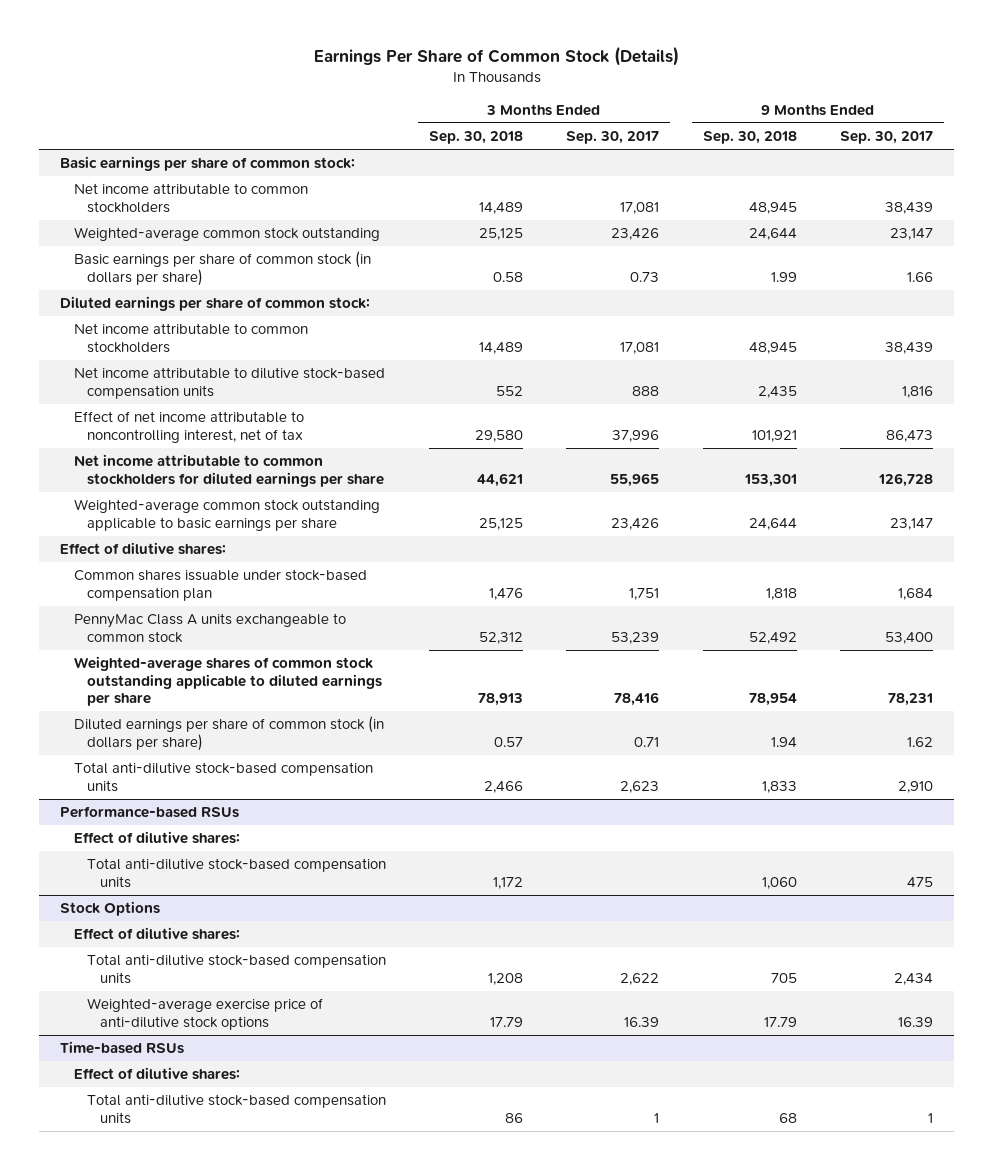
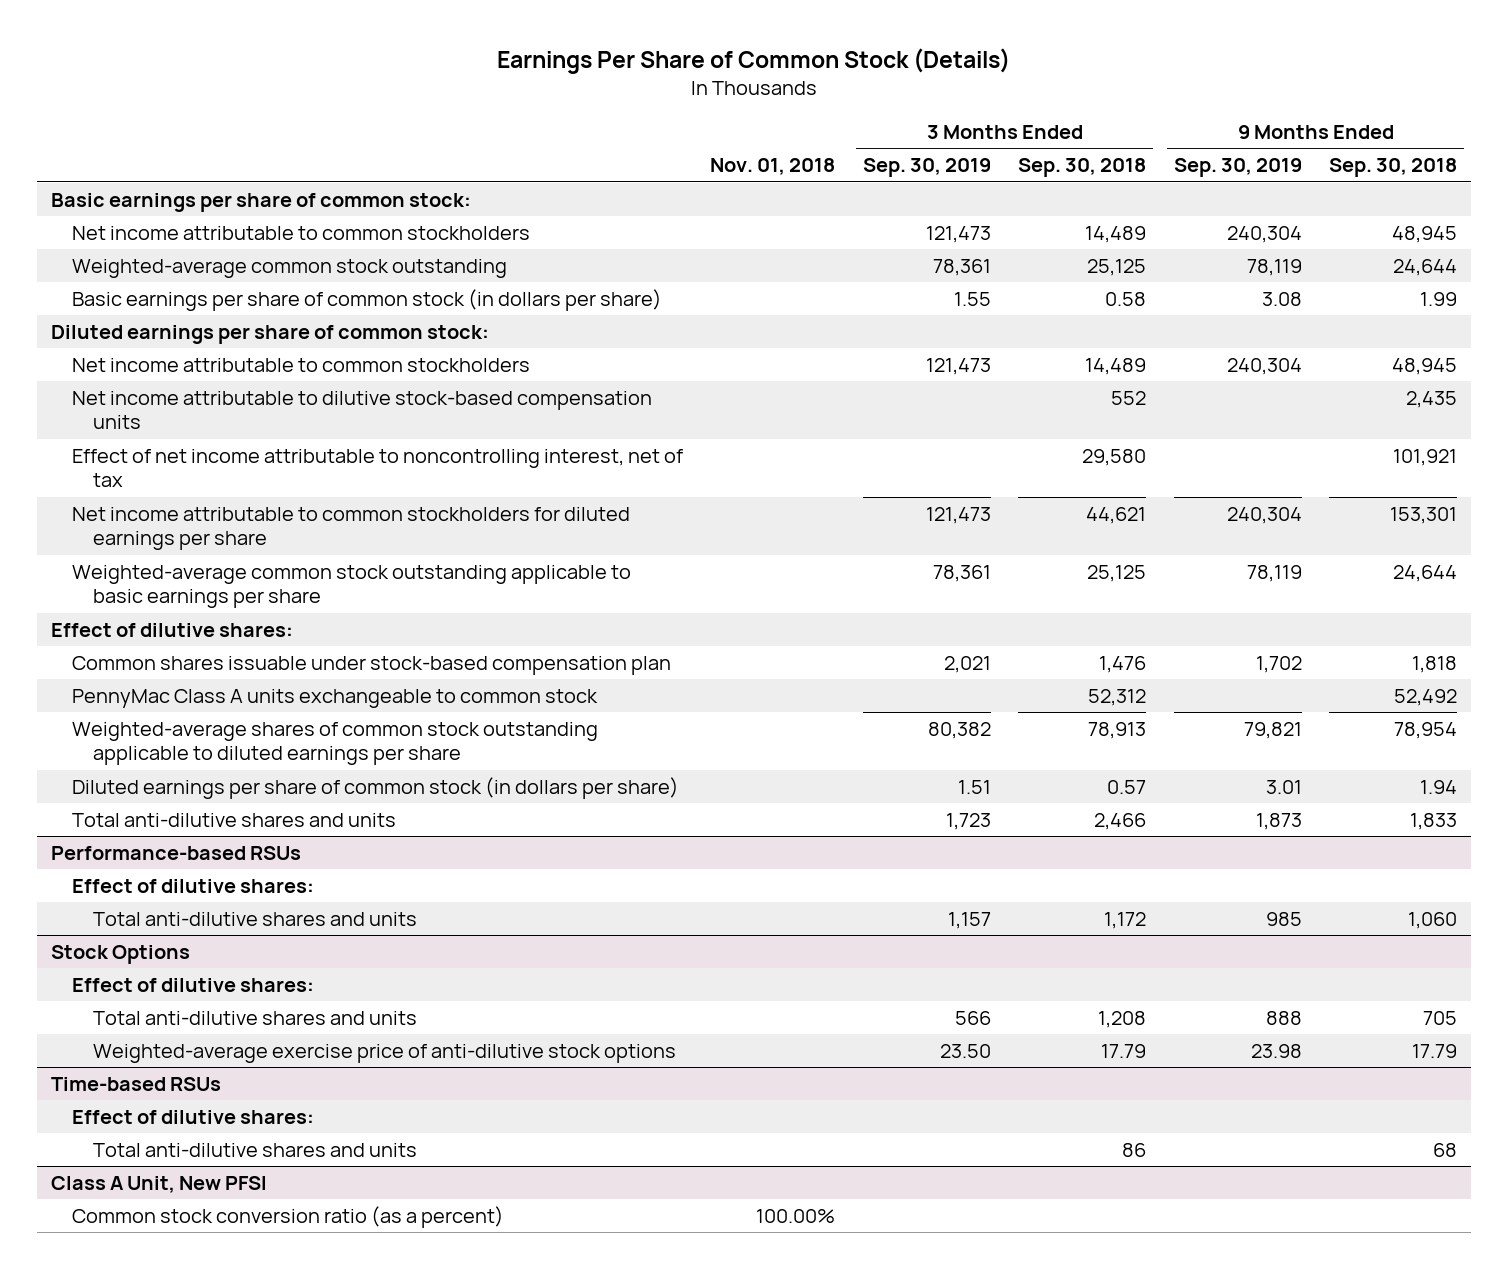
- | 3 Months Ended Sep. 30, 2018 | 3 Months Ended Sep. 30, 2017 | 9 Months Ended Sep. 30, 2018 | 9 Months Ended Sep. 30, 2017
+ | Nov. 01, 2018 | 3 Months Ended Sep. 30, 2019 | 3 Months Ended Sep. 30, 2018 | 9 Months Ended Sep. 30, 2019 | 9 Months Ended Sep. 30, 2018
- Total anti-dilutive stock-based compensation units | 2,466 | 2,623 | 1,833 | 2,910
+ Total anti-dilutive shares and units | | 1,723 | 2,466 | 1,873 | 1,833
@ Performance-based RSUs
- Total anti-dilutive stock-based compensation units | 1,172 | | 1,060 | 475
+ Total anti-dilutive shares and units | | 1,157 | 1,172 | 985 | 1,060
@ Stock Options
- Total anti-dilutive stock-based compensation units | 1,208 | 2,622 | 705 | 2,434
+ Total anti-dilutive shares and units | | 566 | 1,208 | 888 | 705
@ Time-based RSUs
- Total anti-dilutive stock-based compensation units | 86 | 1 | 68 | 1
+ Total anti-dilutive shares and units | | | 86 | | 68
+ Class A Unit, New PFSI
+ Common stock conversion ratio (as a percent) | 100.00% | | | |

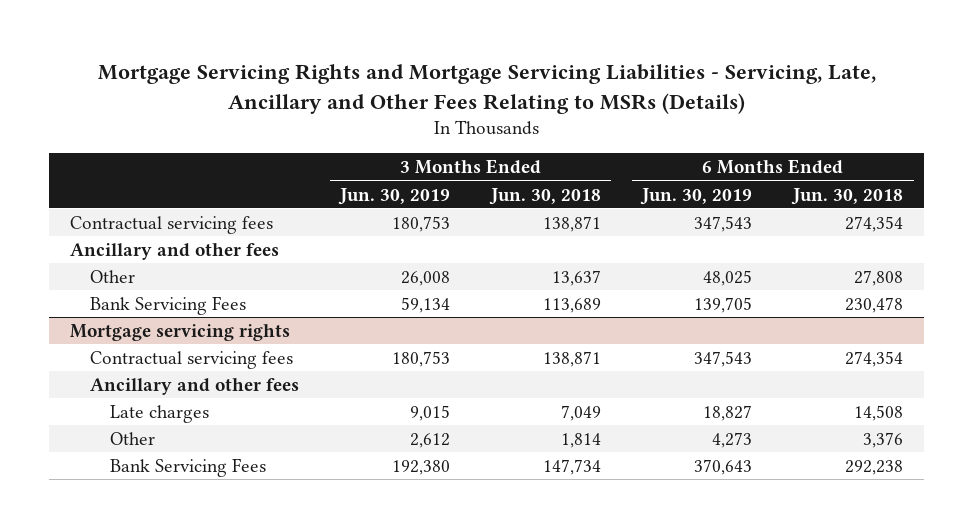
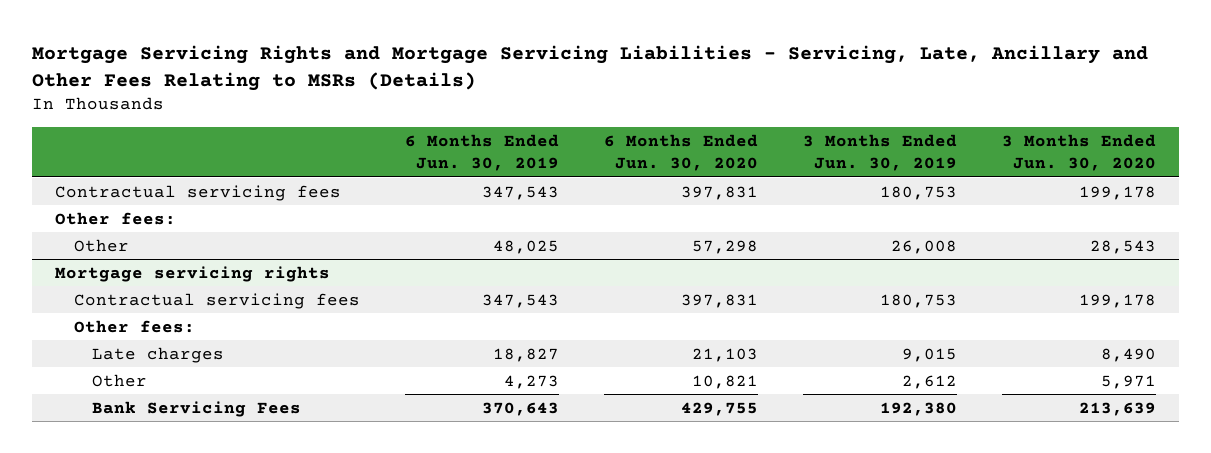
- | 3 Months Ended Jun. 30, 2019 | 3 Months Ended Jun. 30, 2018 | 6 Months Ended Jun. 30, 2019 | 6 Months Ended Jun. 30, 2018
+ | 6 Months Ended Jun. 30, 2019 | 6 Months Ended Jun. 30, 2020 | 3 Months Ended Jun. 30, 2019 | 3 Months Ended Jun. 30, 2020
- Ancillary and other fees
+ Other fees:
- Bank Servicing Fees | 59,134 | 113,689 | 139,705 | 230,478
@ Mortgage servicing rights
- Ancillary and other fees
+ Other fees:

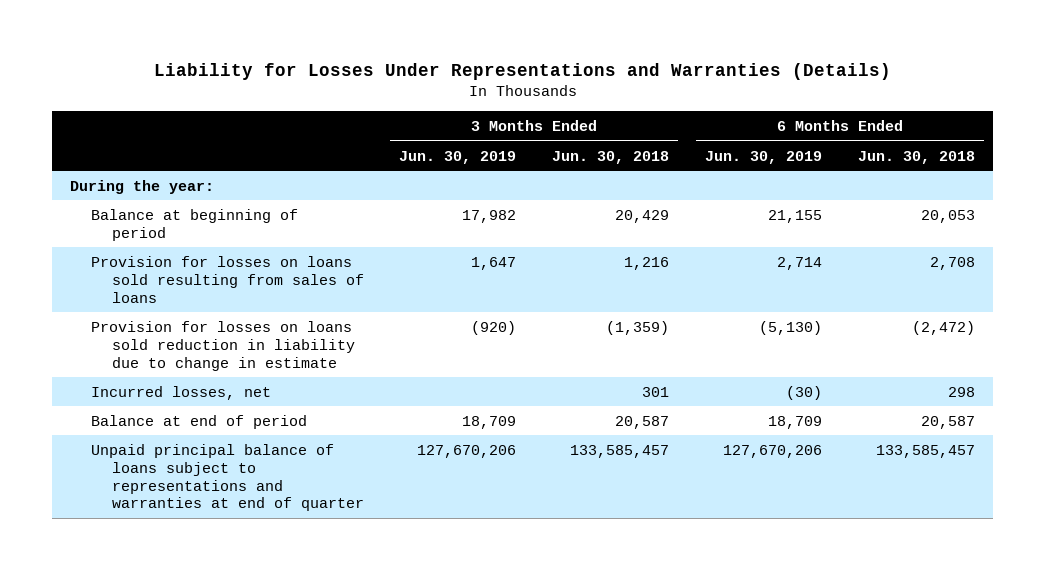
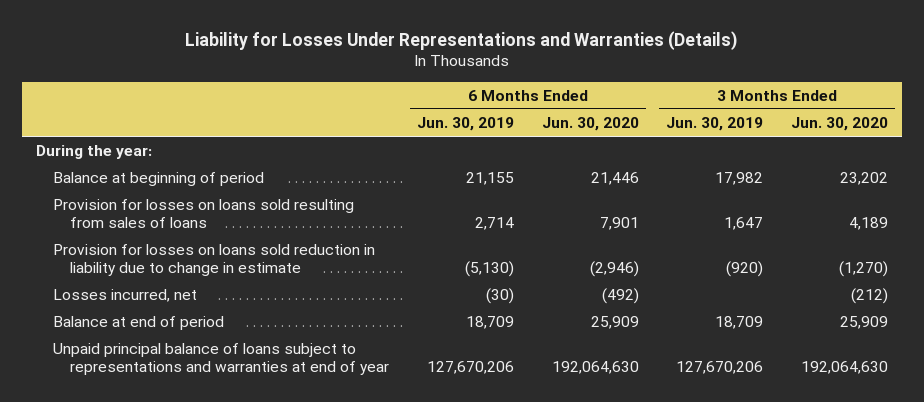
- | 3 Months Ended Jun. 30, 2019 | 3 Months Ended Jun. 30, 2018 | 6 Months Ended Jun. 30, 2019 | 6 Months Ended Jun. 30, 2018
+ | 6 Months Ended Jun. 30, 2019 | 6 Months Ended Jun. 30, 2020 | 3 Months Ended Jun. 30, 2019 | 3 Months Ended Jun. 30, 2020
- Incurred losses, net | | 301 | (30) | 298
+ Losses incurred, net | (30) | (492) | | (212)
- Unpaid principal balance of loans subject to representations and warranties at end of quarter | 127,670,206 | 133,585,457 | 127,670,206 | 133,585,457
+ Unpaid principal balance of loans subject to representations and warranties at end of year | 127,670,206 | 192,064,630 | 127,670,206 | 192,064,630

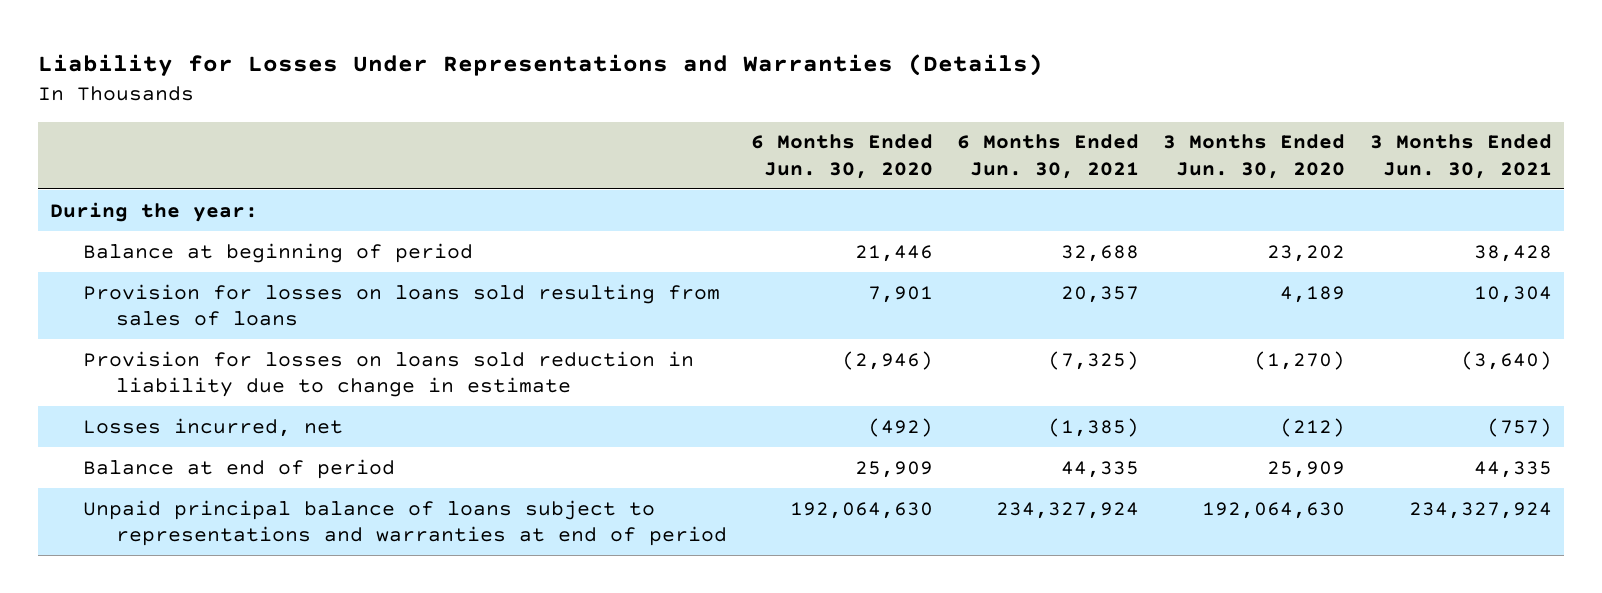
- | 6 Months Ended Jun. 30, 2019 | 6 Months Ended Jun. 30, 2020 | 3 Months Ended Jun. 30, 2019 | 3 Months Ended Jun. 30, 2020
+ | 6 Months Ended Jun. 30, 2020 | 6 Months Ended Jun. 30, 2021 | 3 Months Ended Jun. 30, 2020 | 3 Months Ended Jun. 30, 2021
- Unpaid principal balance of loans subject to representations and warranties at end of year | 127,670,206 | 192,064,630 | 127,670,206 | 192,064,630
+ Unpaid principal balance of loans subject to representations and warranties at end of period | 192,064,630 | 234,327,924 | 192,064,630 | 234,327,924

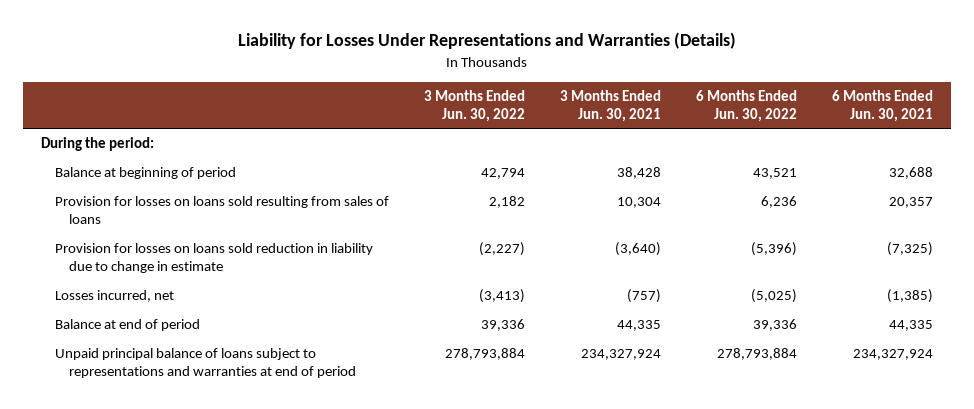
- | 6 Months Ended Jun. 30, 2020 | 6 Months Ended Jun. 30, 2021 | 3 Months Ended Jun. 30, 2020 | 3 Months Ended Jun. 30, 2021
+ | 3 Months Ended Jun. 30, 2022 | 3 Months Ended Jun. 30, 2021 | 6 Months Ended Jun. 30, 2022 | 6 Months Ended Jun. 30, 2021
- During the year:
+ During the period:

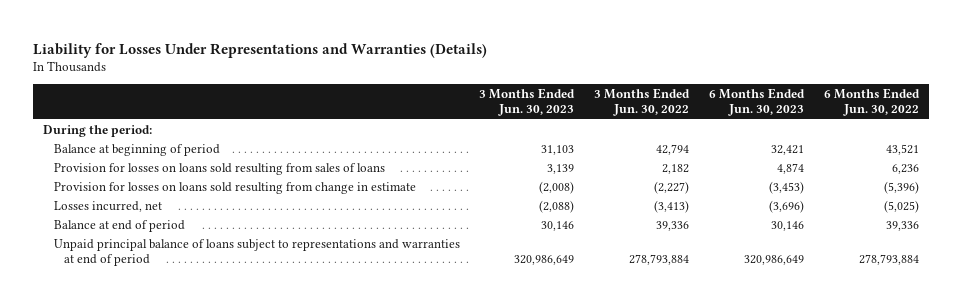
- | 3 Months Ended Jun. 30, 2022 | 3 Months Ended Jun. 30, 2021 | 6 Months Ended Jun. 30, 2022 | 6 Months Ended Jun. 30, 2021
+ | 3 Months Ended Jun. 30, 2023 | 3 Months Ended Jun. 30, 2022 | 6 Months Ended Jun. 30, 2023 | 6 Months Ended Jun. 30, 2022
- Provision for losses on loans sold reduction in liability due to change in estimate | (2,227) | (3,640) | (5,396) | (7,325)
+ Provision for losses on loans sold resulting from change in estimate | (2,008) | (2,227) | (3,453) | (5,396)

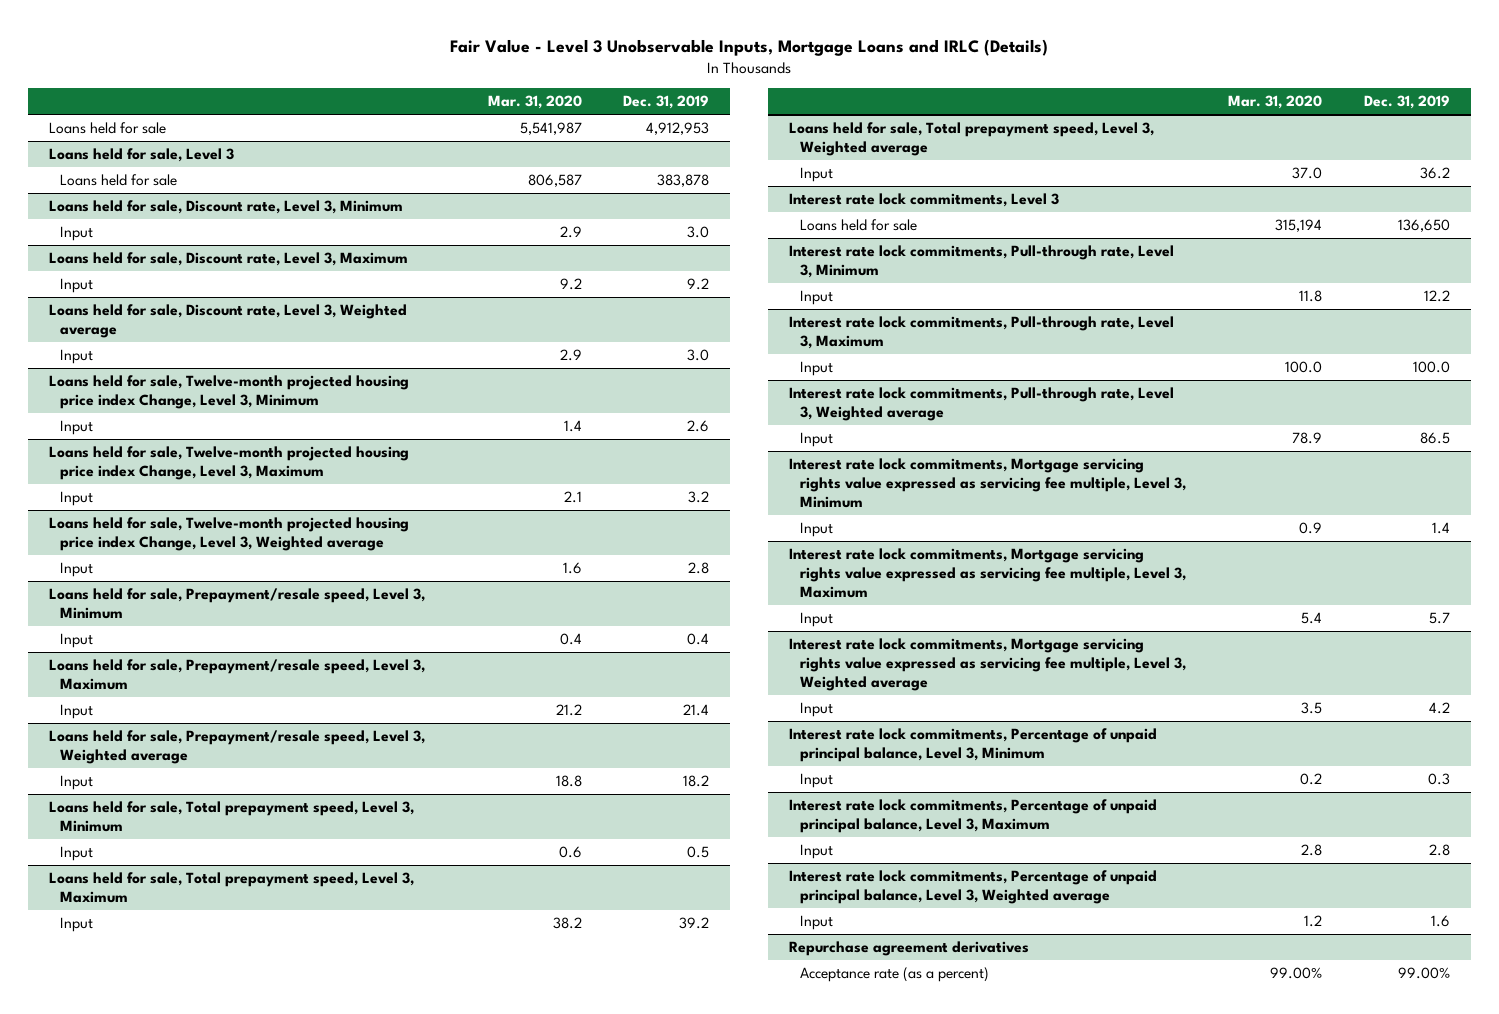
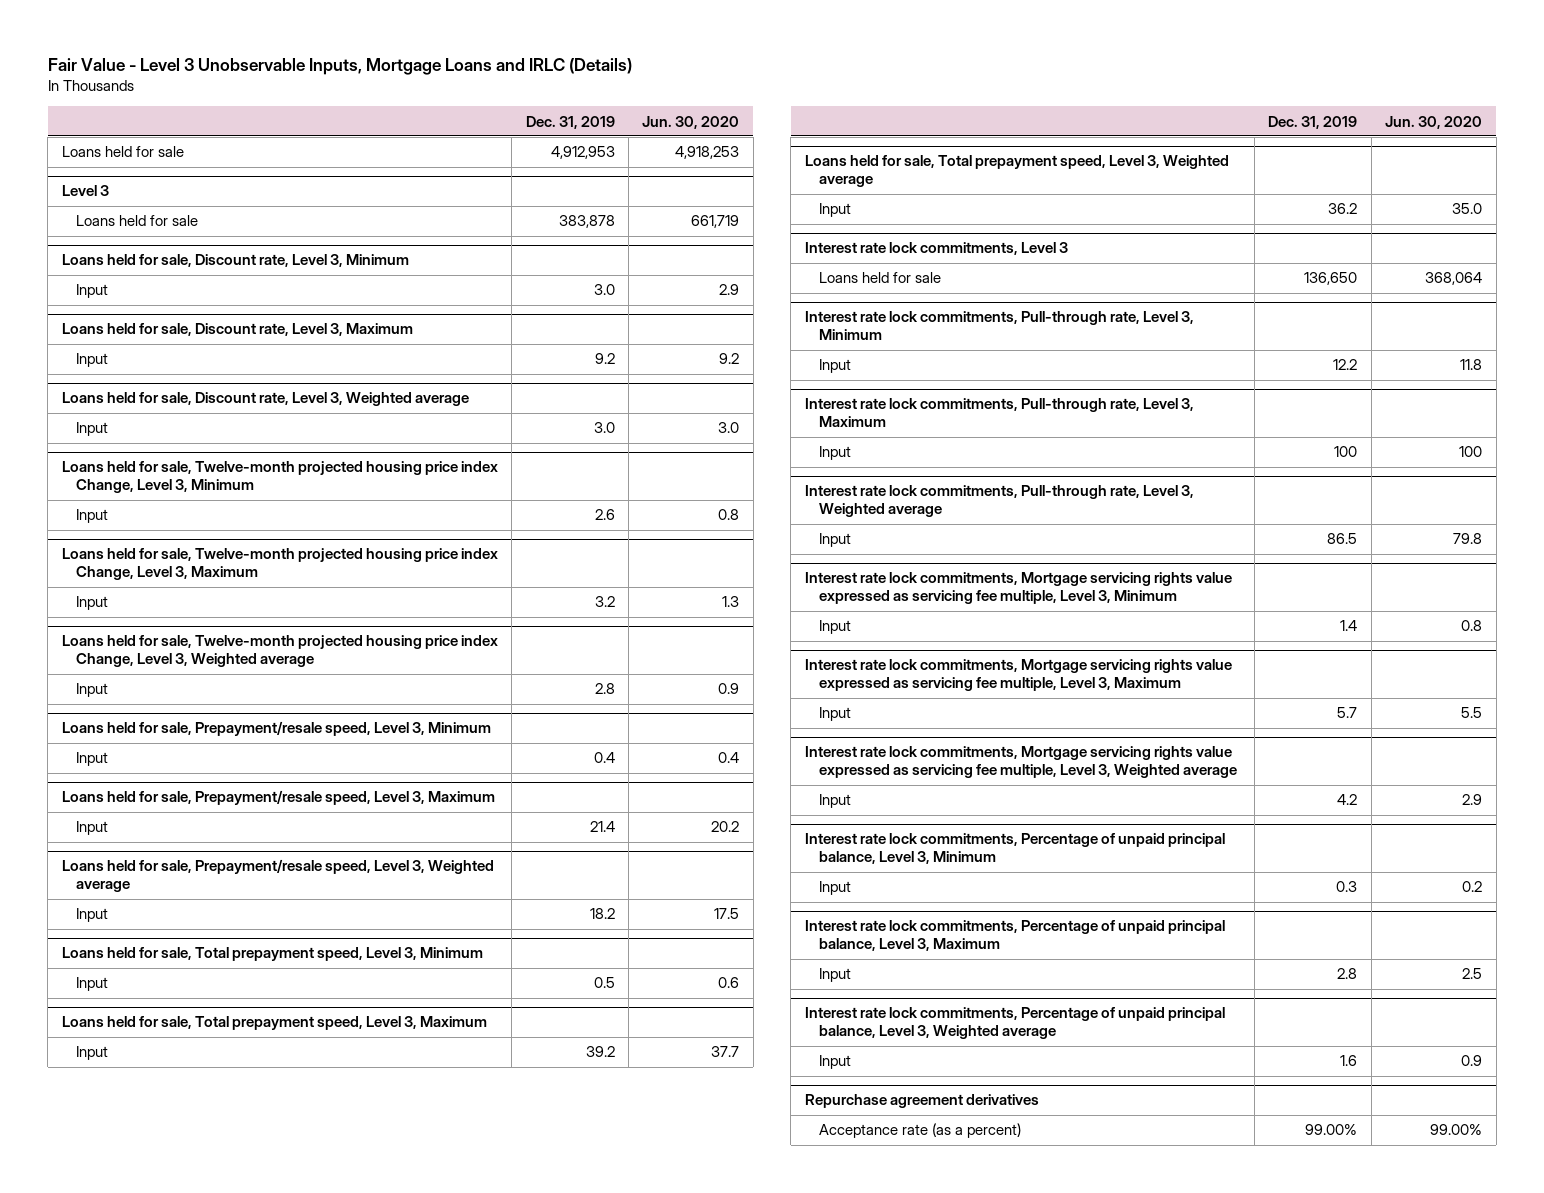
- | Mar. 31, 2020 | Dec. 31, 2019
+ | Dec. 31, 2019 | Jun. 30, 2020
- Loans held for sale, Level 3
+ Level 3
@ Interest rate lock commitments, Pull-through rate, Level 3, Maximum
- Input | 100.0 | 100.0
+ Input | 100 | 100

